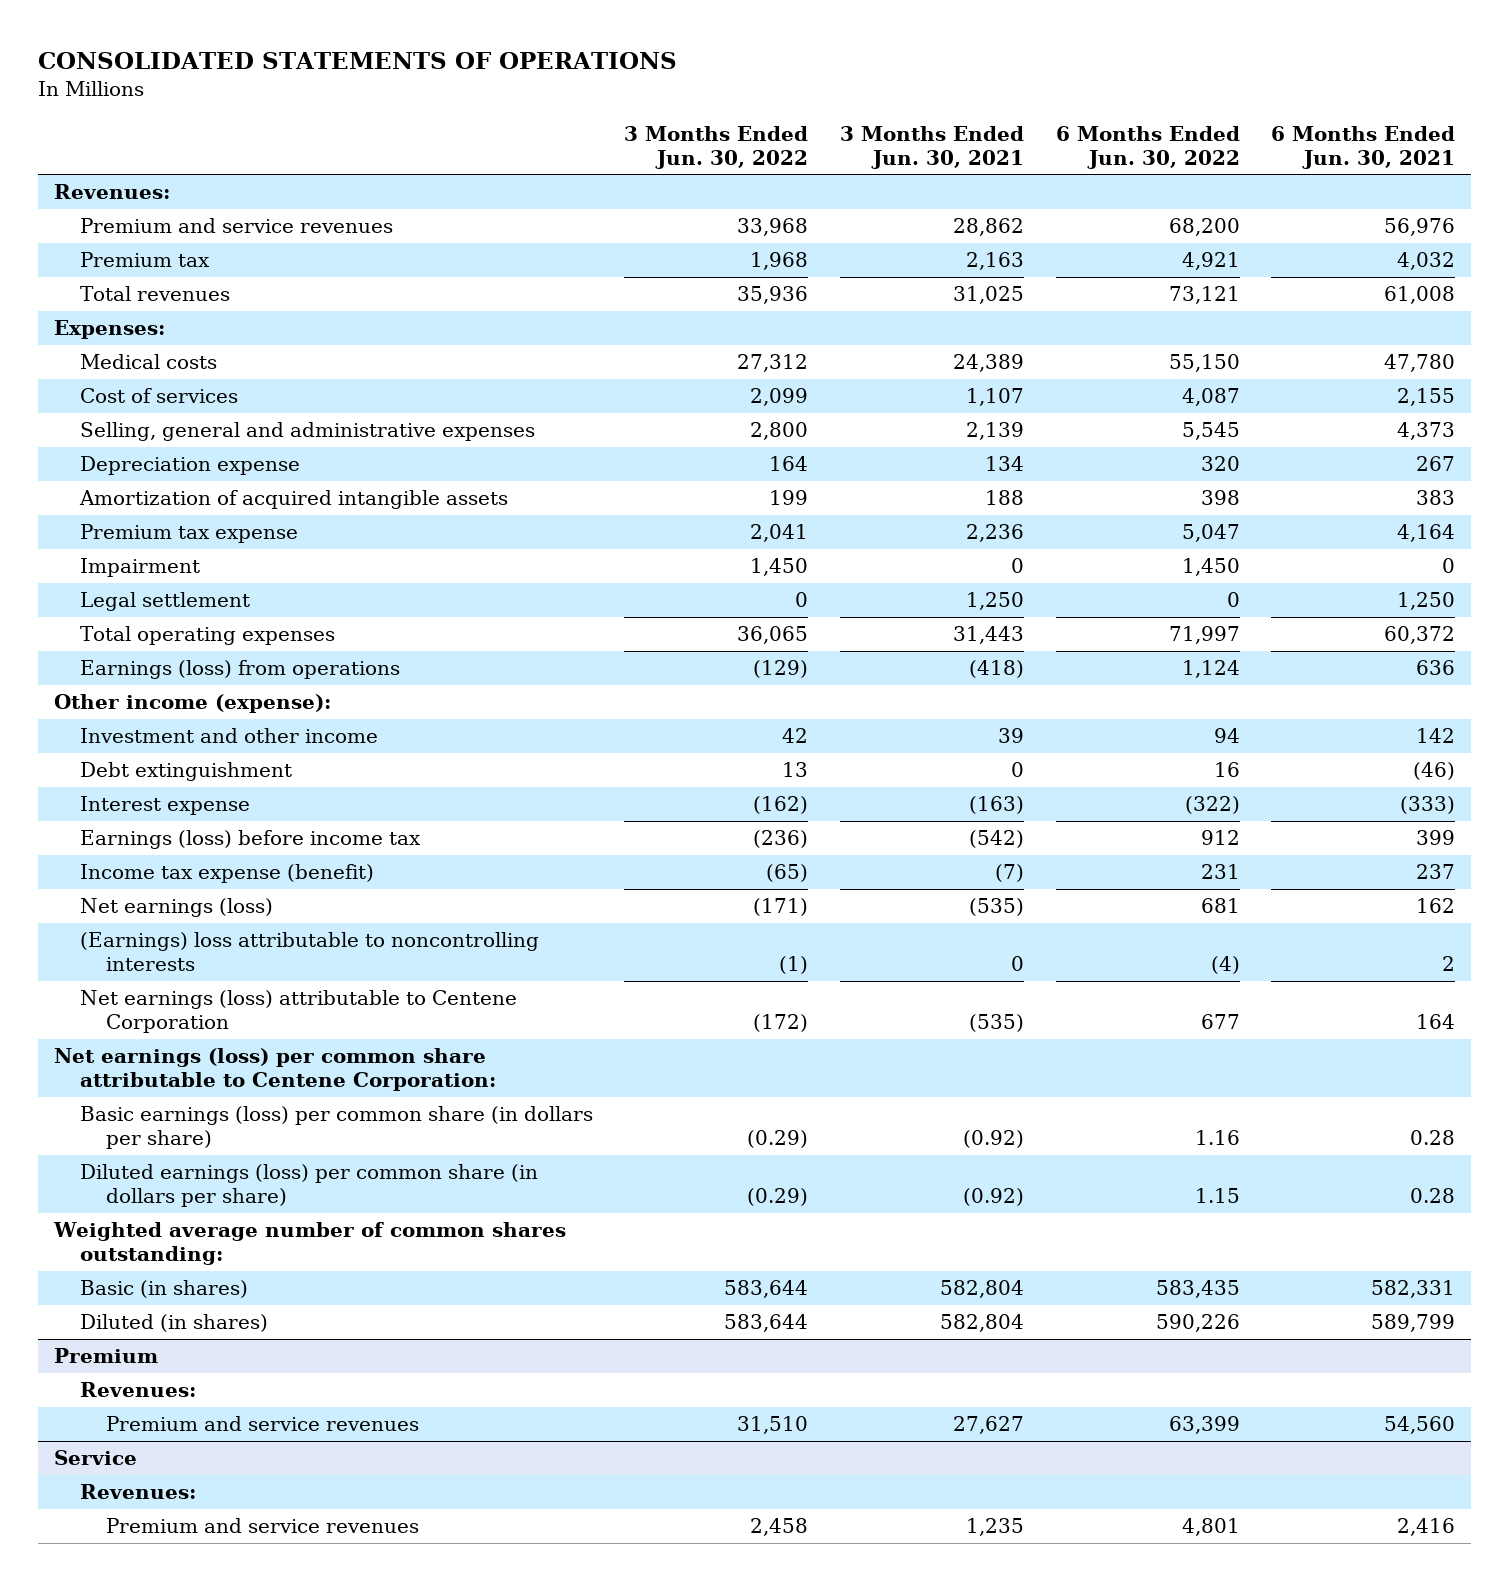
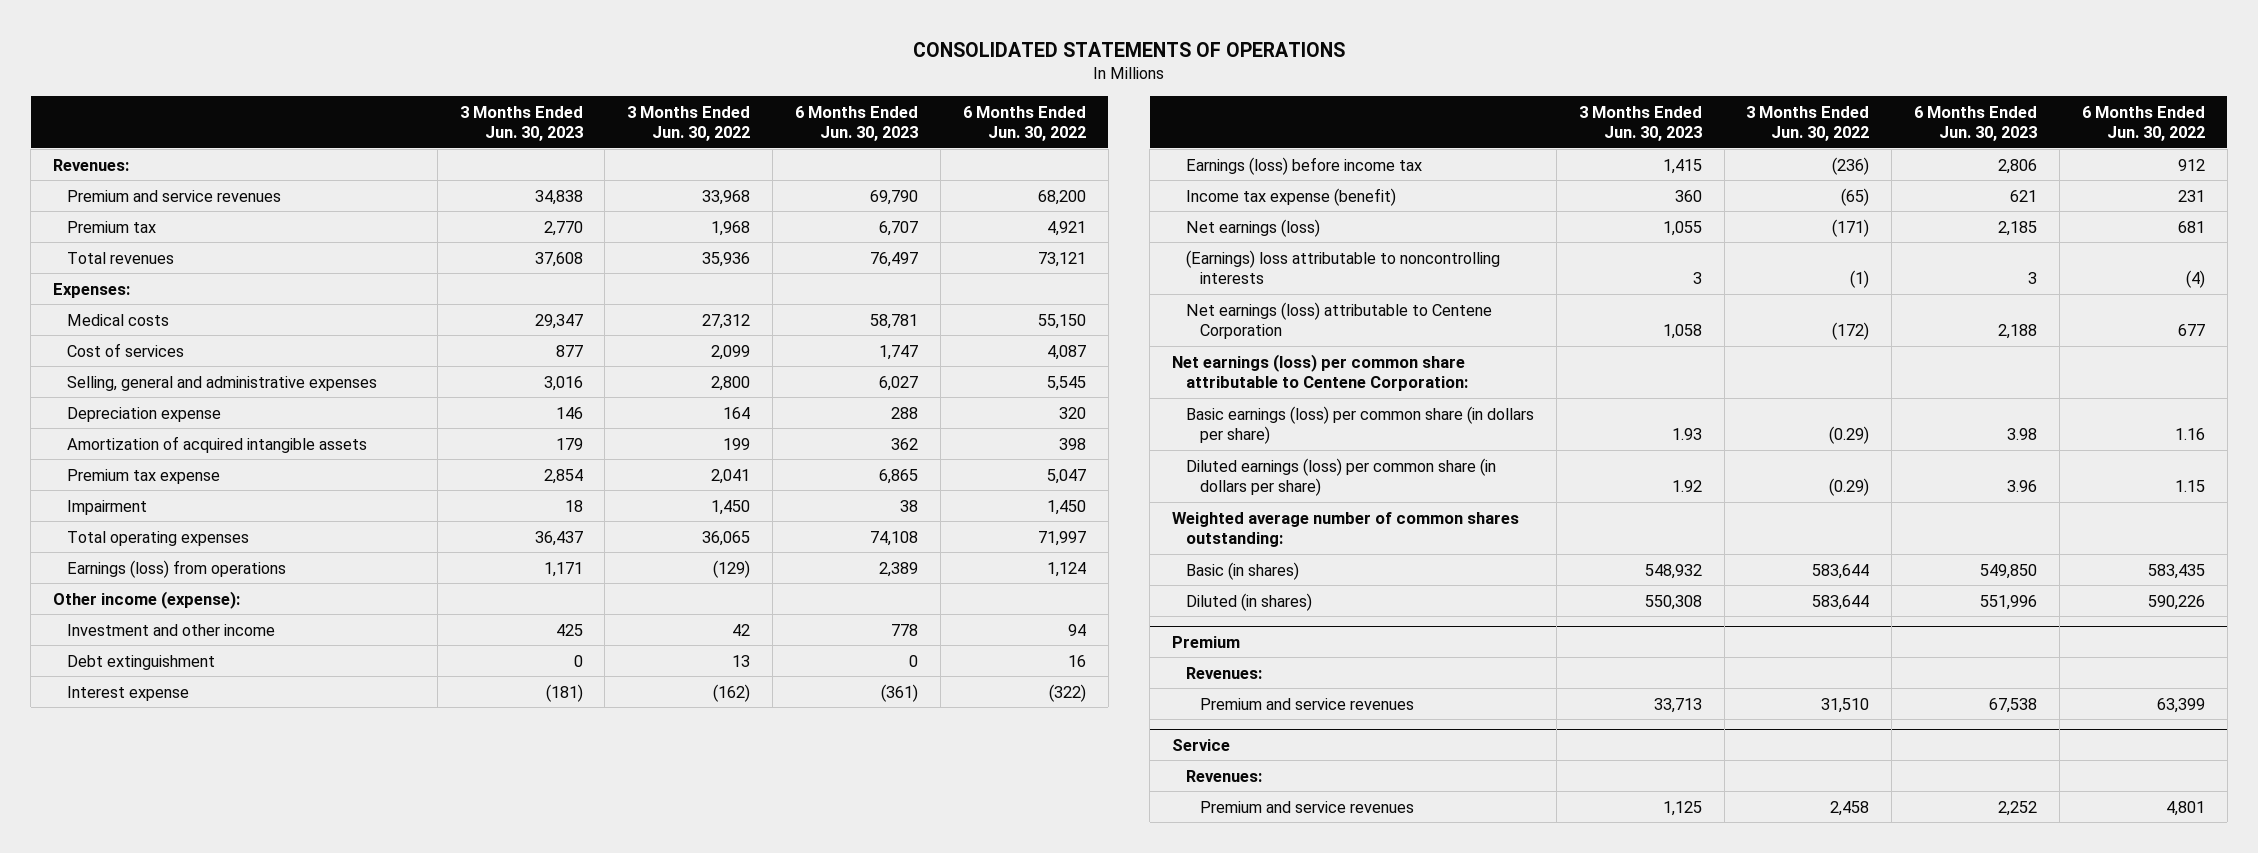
- | 3 Months Ended Jun. 30, 2022 | 3 Months Ended Jun. 30, 2021 | 6 Months Ended Jun. 30, 2022 | 6 Months Ended Jun. 30, 2021
+ | 3 Months Ended Jun. 30, 2023 | 3 Months Ended Jun. 30, 2022 | 6 Months Ended Jun. 30, 2023 | 6 Months Ended Jun. 30, 2022
- Legal settlement | 0 | 1,250 | 0 | 1,250

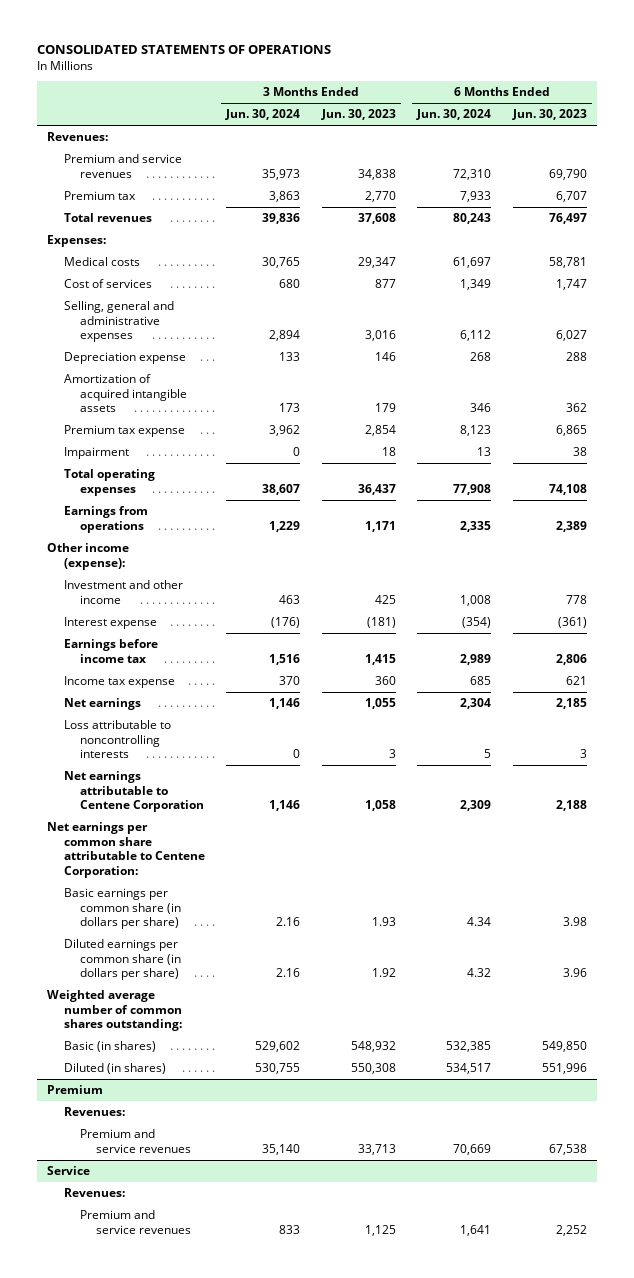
- | 3 Months Ended Jun. 30, 2023 | 3 Months Ended Jun. 30, 2022 | 6 Months Ended Jun. 30, 2023 | 6 Months Ended Jun. 30, 2022
+ | 3 Months Ended Jun. 30, 2024 | 3 Months Ended Jun. 30, 2023 | 6 Months Ended Jun. 30, 2024 | 6 Months Ended Jun. 30, 2023
- Earnings (loss) from operations | 1,171 | (129) | 2,389 | 1,124
+ Earnings from operations | 1,229 | 1,171 | 2,335 | 2,389
- Debt extinguishment | 0 | 13 | 0 | 16
- Earnings (loss) before income tax | 1,415 | (236) | 2,806 | 912
- Income tax expense (benefit) | 360 | (65) | 621 | 231
- Net earnings (loss) | 1,055 | (171) | 2,185 | 681
- (Earnings) loss attributable to noncontrolling interests | 3 | (1) | 3 | (4)
- Net earnings (loss) attributable to Centene Corporation | 1,058 | (172) | 2,188 | 677
- Net earnings (loss) per common share attributable to Centene Corporation:
- Basic earnings (loss) per common share (in dollars per share) | 1.93 | (0.29) | 3.98 | 1.16
- Diluted earnings (loss) per common share (in dollars per share) | 1.92 | (0.29) | 3.96 | 1.15
+ Earnings before income tax | 1,516 | 1,415 | 2,989 | 2,806
+ Income tax expense | 370 | 360 | 685 | 621
+ Net earnings | 1,146 | 1,055 | 2,304 | 2,185
+ Loss attributable to noncontrolling interests | 0 | 3 | 5 | 3
+ Net earnings attributable to Centene Corporation | 1,146 | 1,058 | 2,309 | 2,188
+ Net earnings per common share attributable to Centene Corporation:
+ Basic earnings per common share (in dollars per share) | 2.16 | 1.93 | 4.34 | 3.98
+ Diluted earnings per common share (in dollars per share) | 2.16 | 1.92 | 4.32 | 3.96

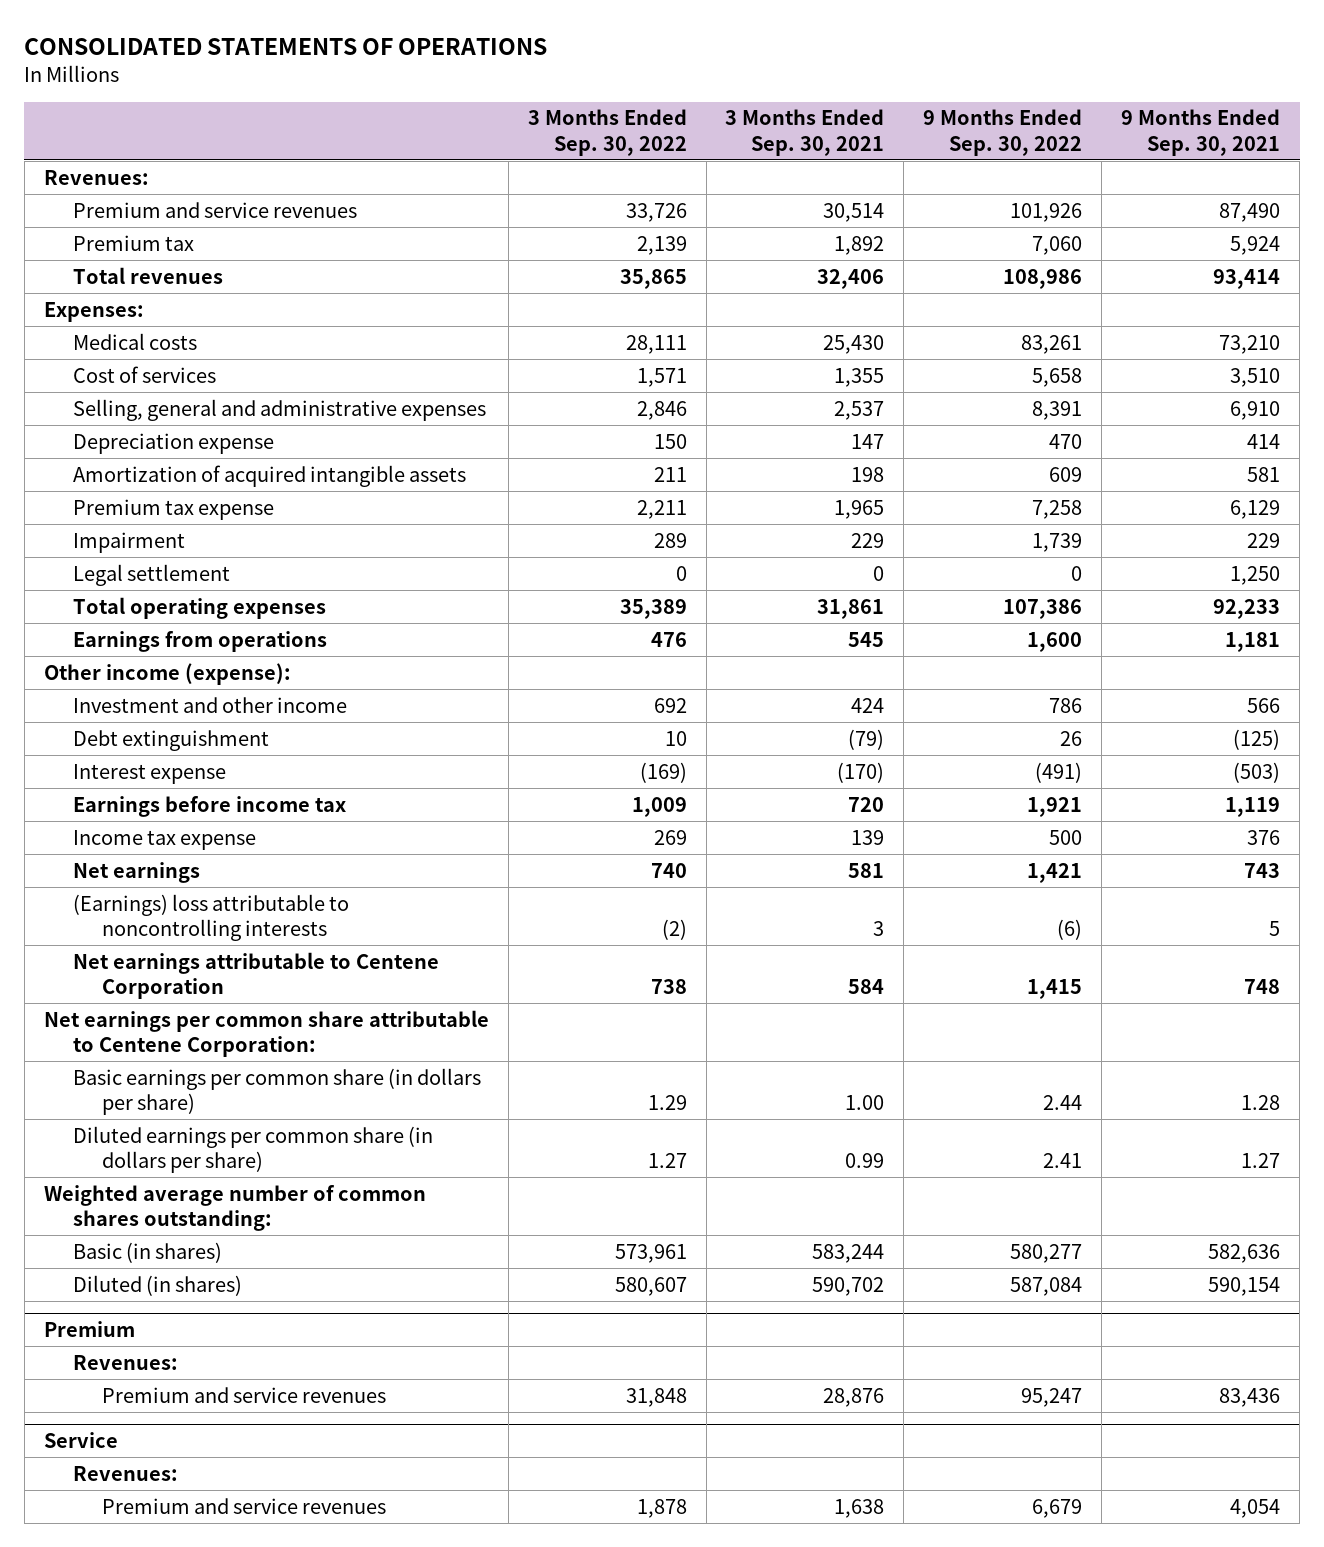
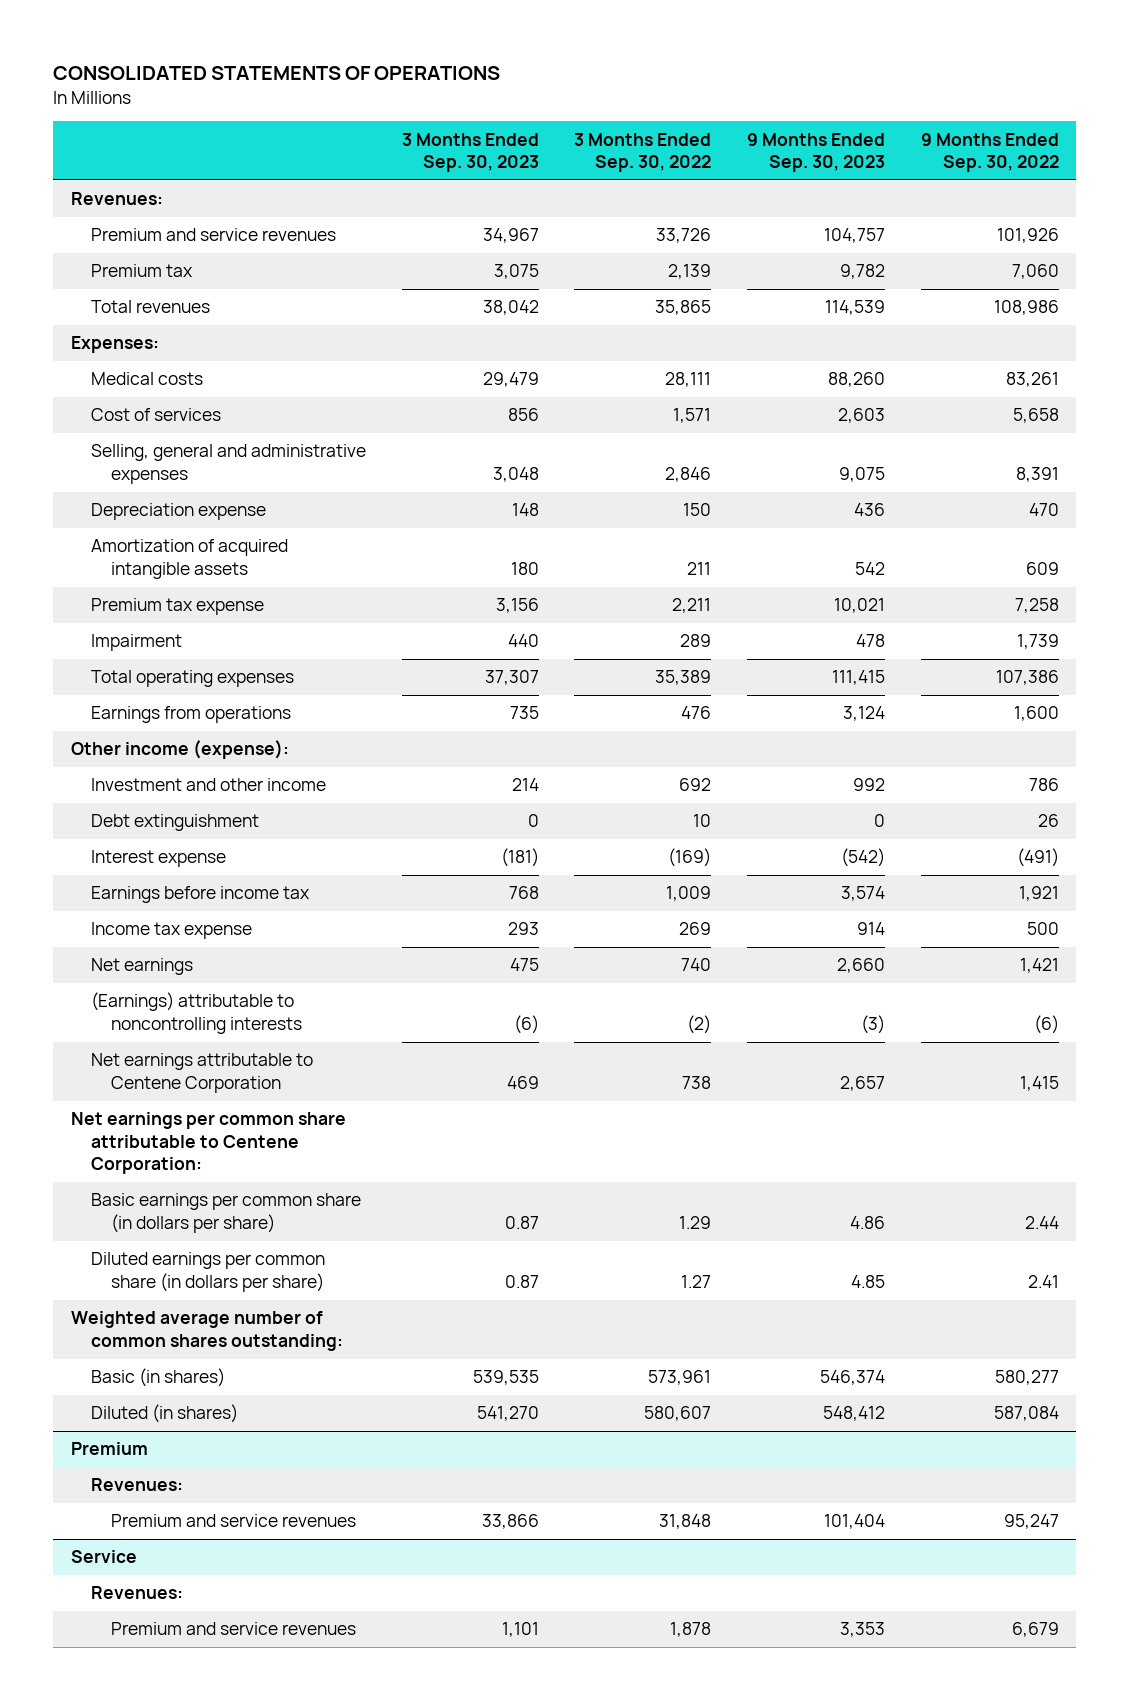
- | 3 Months Ended Sep. 30, 2022 | 3 Months Ended Sep. 30, 2021 | 9 Months Ended Sep. 30, 2022 | 9 Months Ended Sep. 30, 2021
+ | 3 Months Ended Sep. 30, 2023 | 3 Months Ended Sep. 30, 2022 | 9 Months Ended Sep. 30, 2023 | 9 Months Ended Sep. 30, 2022
- Legal settlement | 0 | 0 | 0 | 1,250
- (Earnings) loss attributable to noncontrolling interests | (2) | 3 | (6) | 5
+ (Earnings) attributable to noncontrolling interests | (6) | (2) | (3) | (6)

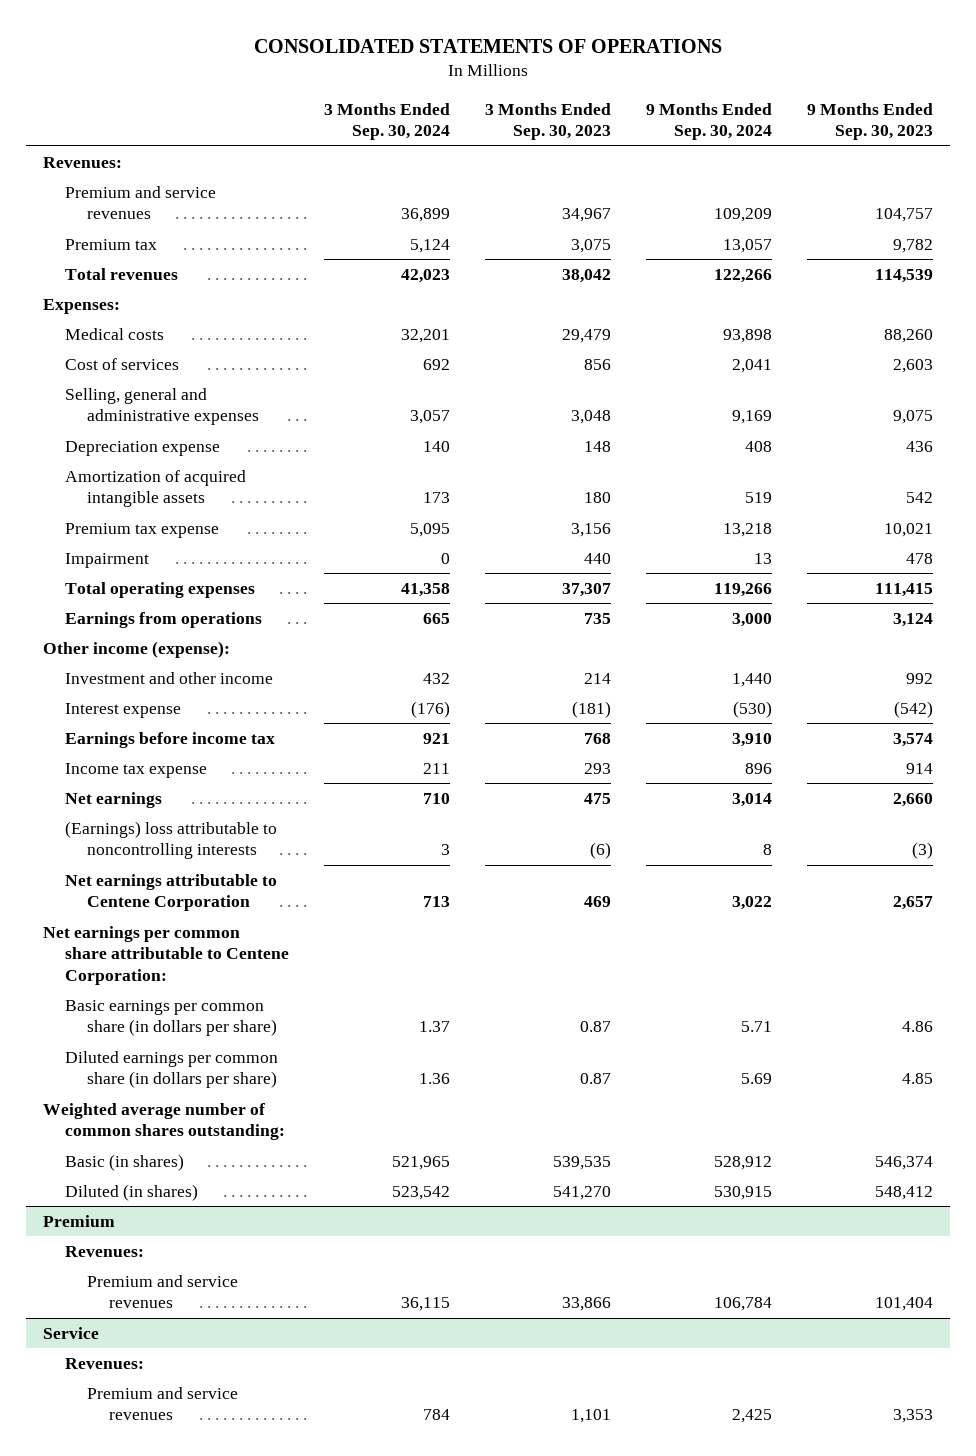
- | 3 Months Ended Sep. 30, 2023 | 3 Months Ended Sep. 30, 2022 | 9 Months Ended Sep. 30, 2023 | 9 Months Ended Sep. 30, 2022
+ | 3 Months Ended Sep. 30, 2024 | 3 Months Ended Sep. 30, 2023 | 9 Months Ended Sep. 30, 2024 | 9 Months Ended Sep. 30, 2023
- Debt extinguishment | 0 | 10 | 0 | 26
- (Earnings) attributable to noncontrolling interests | (6) | (2) | (3) | (6)
+ (Earnings) loss attributable to noncontrolling interests | 3 | (6) | 8 | (3)

